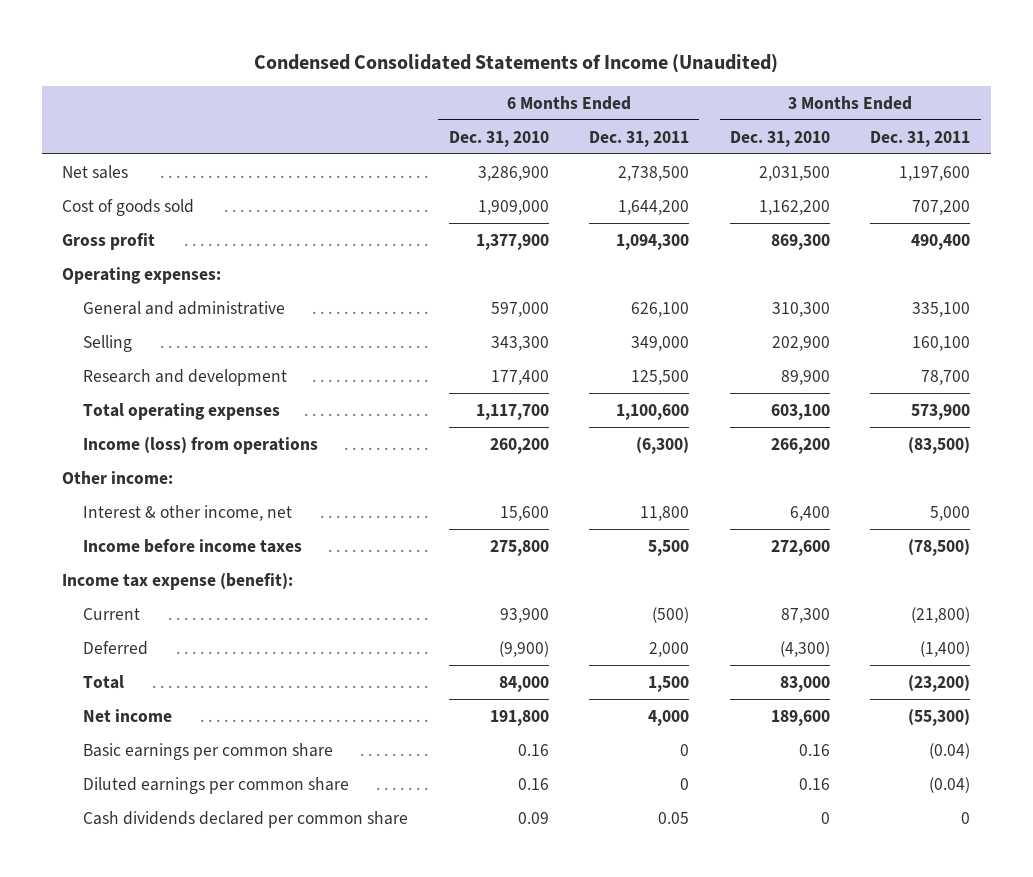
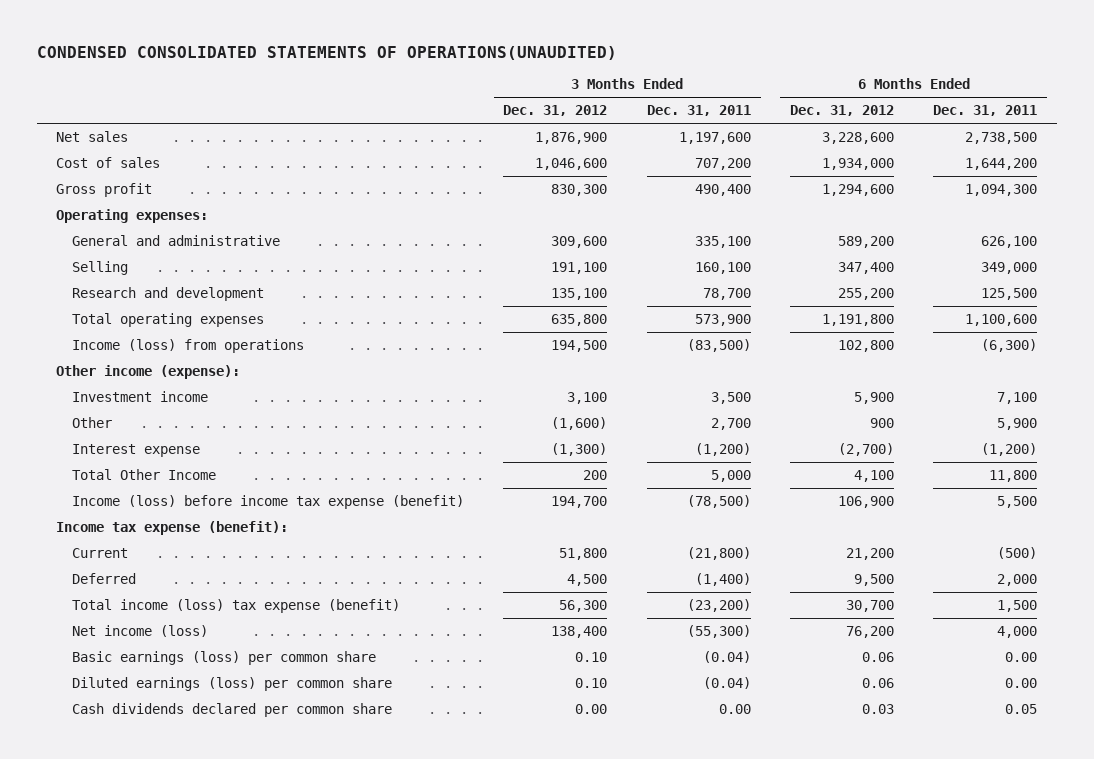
- Condensed Consolidated Statements of Income (Unaudited)
+ CONDENSED CONSOLIDATED STATEMENTS OF OPERATIONS(UNAUDITED)
- | 6 Months Ended Dec. 31, 2010 | 6 Months Ended Dec. 31, 2011 | 3 Months Ended Dec. 31, 2010 | 3 Months Ended Dec. 31, 2011
+ | 3 Months Ended Dec. 31, 2012 | 3 Months Ended Dec. 31, 2011 | 6 Months Ended Dec. 31, 2012 | 6 Months Ended Dec. 31, 2011
- Cost of goods sold | 1,909,000 | 1,644,200 | 1,162,200 | 707,200
+ Cost of sales | 1,046,600 | 707,200 | 1,934,000 | 1,644,200
- Other income:
- Interest & other income, net | 15,600 | 11,800 | 6,400 | 5,000
- Income before income taxes | 275,800 | 5,500 | 272,600 | (78,500)
+ Other income (expense):
+ Investment income | 3,100 | 3,500 | 5,900 | 7,100
+ Other | (1,600) | 2,700 | 900 | 5,900
+ Interest expense | (1,300) | (1,200) | (2,700) | (1,200)
+ Total Other Income | 200 | 5,000 | 4,100 | 11,800
+ Income (loss) before income tax expense (benefit) | 194,700 | (78,500) | 106,900 | 5,500
- Total | 84,000 | 1,500 | 83,000 | (23,200)
- Net income | 191,800 | 4,000 | 189,600 | (55,300)
- Basic earnings per common share | 0.16 | 0 | 0.16 | (0.04)
- Diluted earnings per common share | 0.16 | 0 | 0.16 | (0.04)
- Cash dividends declared per common share | 0.09 | 0.05 | 0 | 0
+ Total income (loss) tax expense (benefit) | 56,300 | (23,200) | 30,700 | 1,500
+ Net income (loss) | 138,400 | (55,300) | 76,200 | 4,000
+ Basic earnings (loss) per common share | 0.10 | (0.04) | 0.06 | 0.00
+ Diluted earnings (loss) per common share | 0.10 | (0.04) | 0.06 | 0.00
+ Cash dividends declared per common share | 0.00 | 0.00 | 0.03 | 0.05

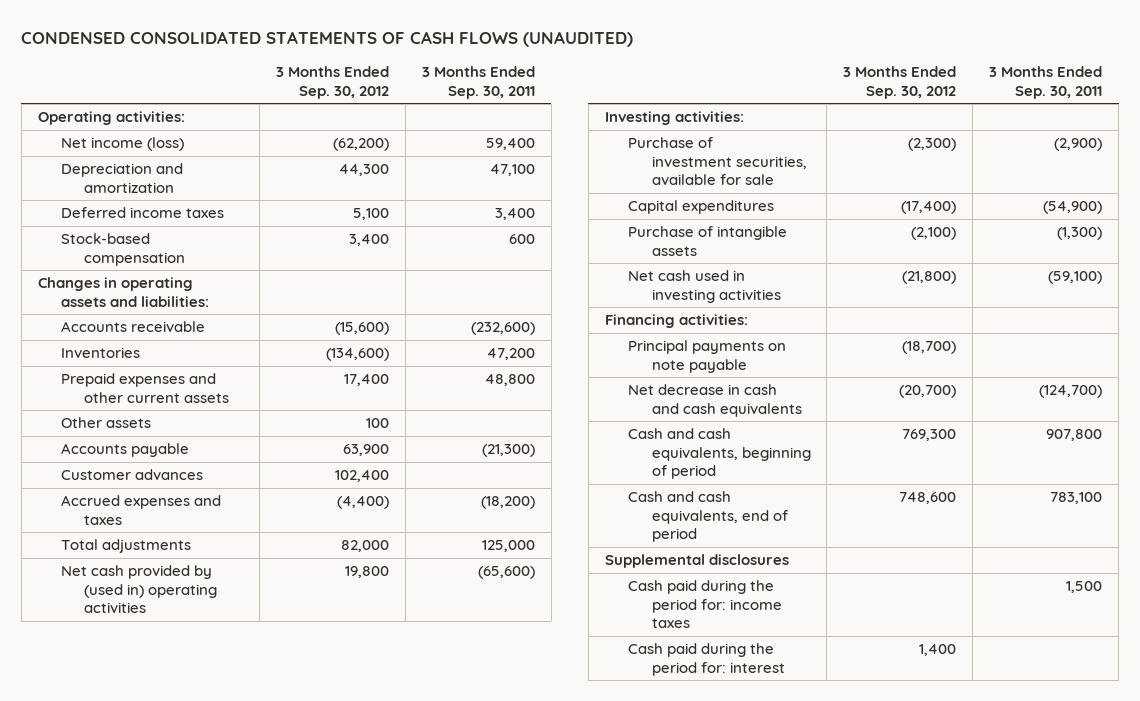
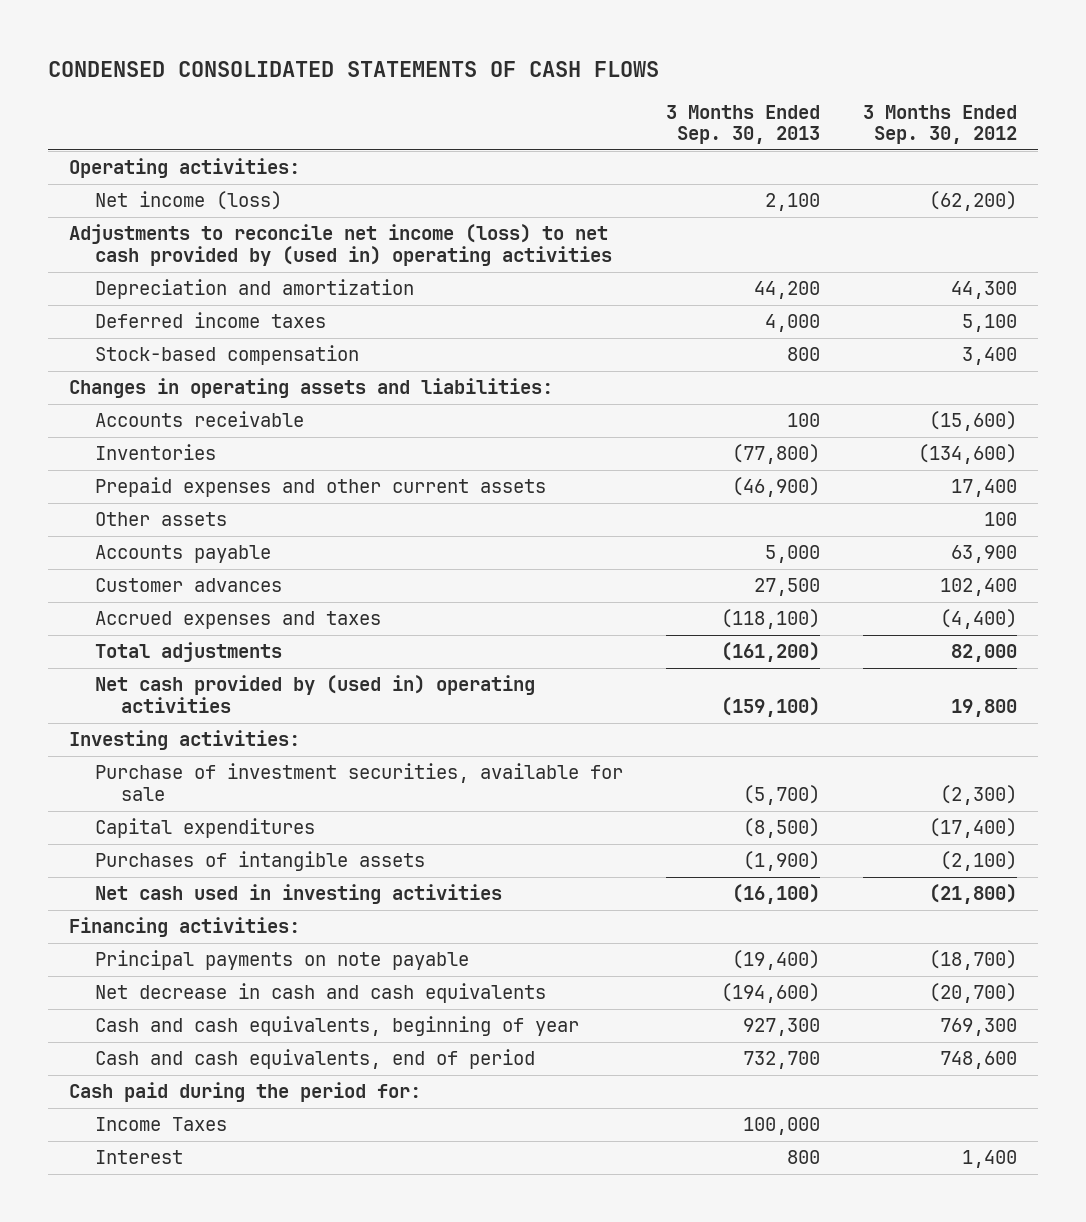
- CONDENSED CONSOLIDATED STATEMENTS OF CASH FLOWS (UNAUDITED)
+ CONDENSED CONSOLIDATED STATEMENTS OF CASH FLOWS
- | 3 Months Ended Sep. 30, 2012 | 3 Months Ended Sep. 30, 2011
+ | 3 Months Ended Sep. 30, 2013 | 3 Months Ended Sep. 30, 2012
+ Adjustments to reconcile net income (loss) to net cash provided by (used in) operating activities
- Purchase of intangible assets | (2,100) | (1,300)
+ Purchases of intangible assets | (1,900) | (2,100)
- Cash and cash equivalents, beginning of period | 769,300 | 907,800
+ Cash and cash equivalents, beginning of year | 927,300 | 769,300
- Supplemental disclosures
- Cash paid during the period for: income taxes | | 1,500
- Cash paid during the period for: interest | 1,400 |
+ Cash paid during the period for:
+ Income Taxes | 100,000 |
+ Interest | 800 | 1,400

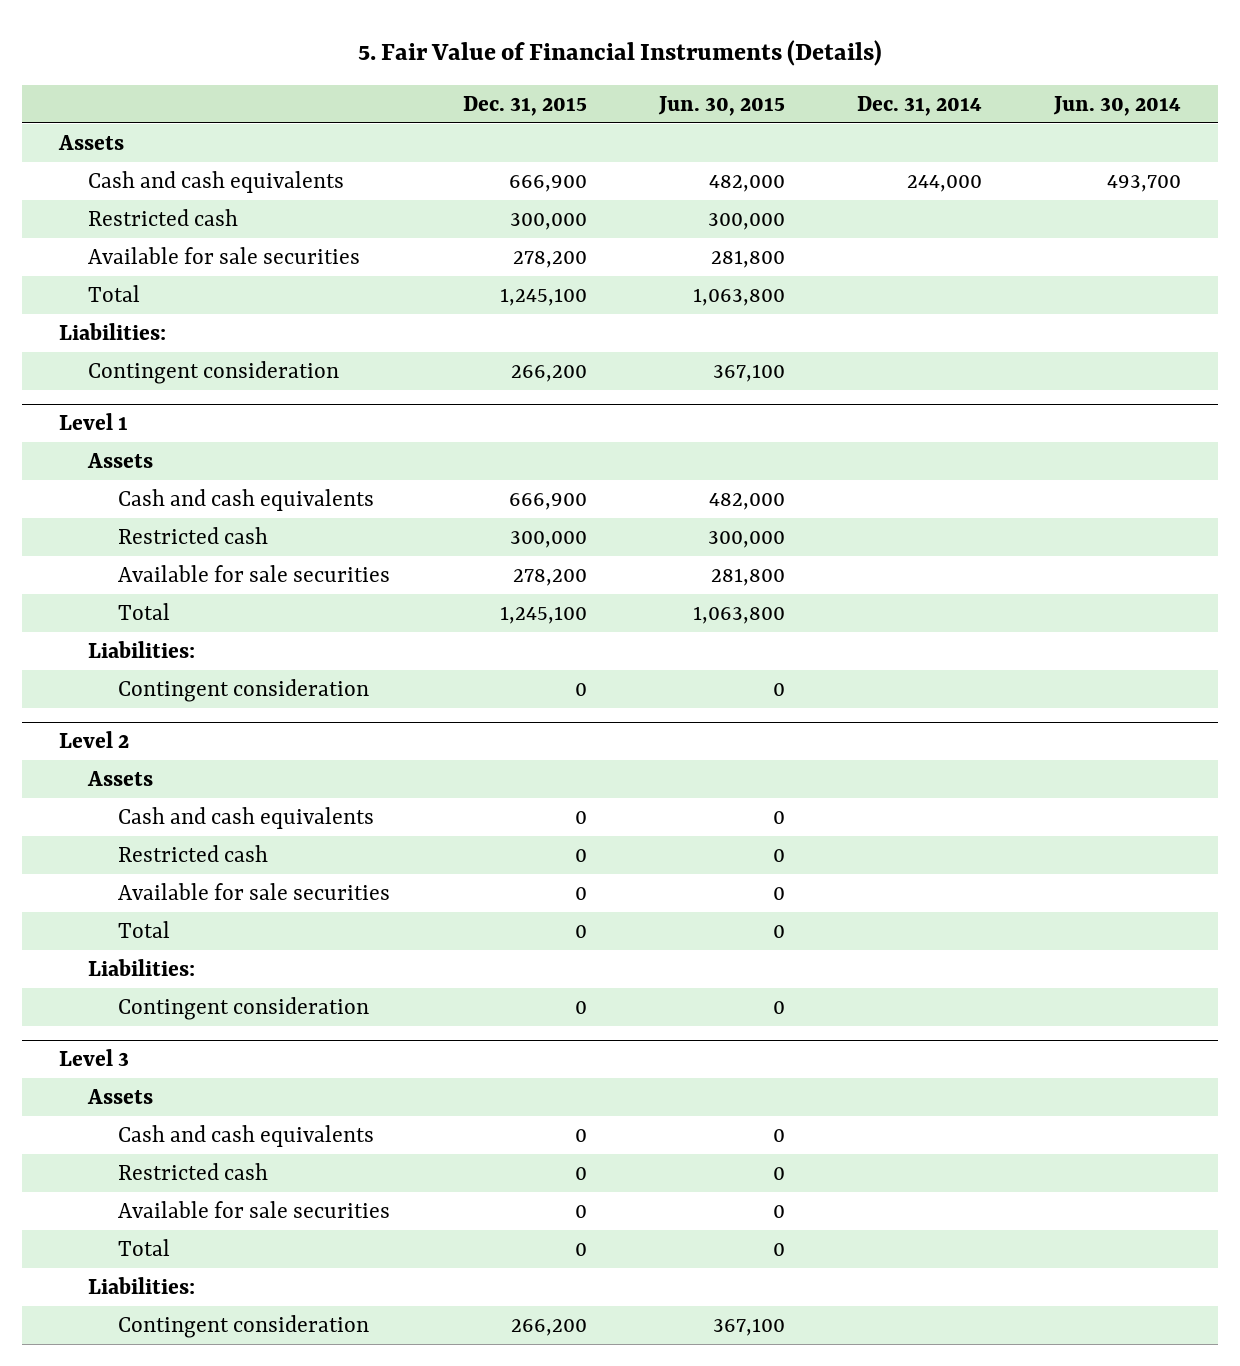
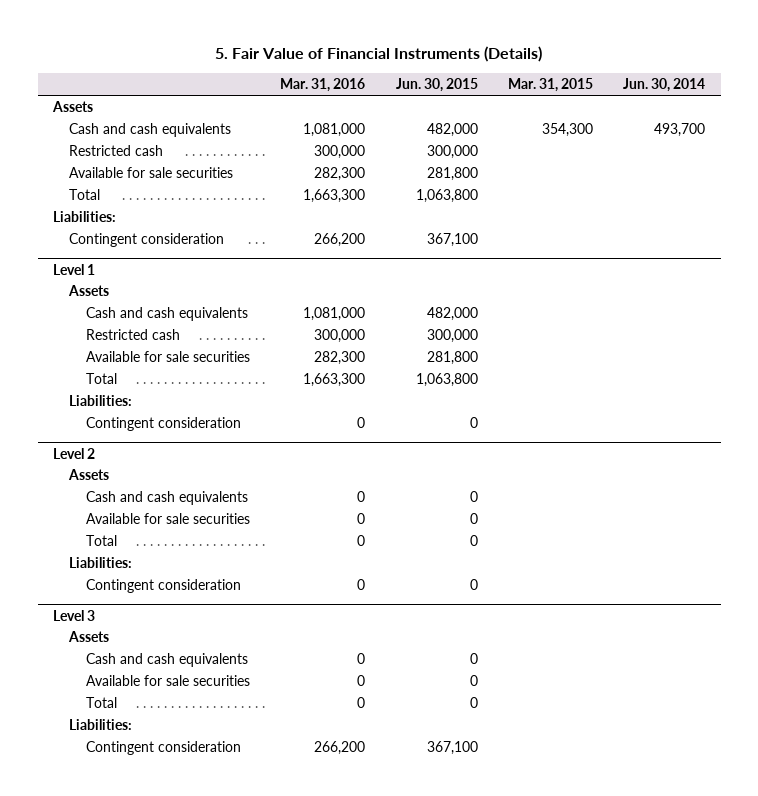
- | Dec. 31, 2015 | Jun. 30, 2015 | Dec. 31, 2014 | Jun. 30, 2014
+ | Mar. 31, 2016 | Jun. 30, 2015 | Mar. 31, 2015 | Jun. 30, 2014
@ Level 2
- Restricted cash | 0 | 0 | |
@ Level 3
- Restricted cash | 0 | 0 | |

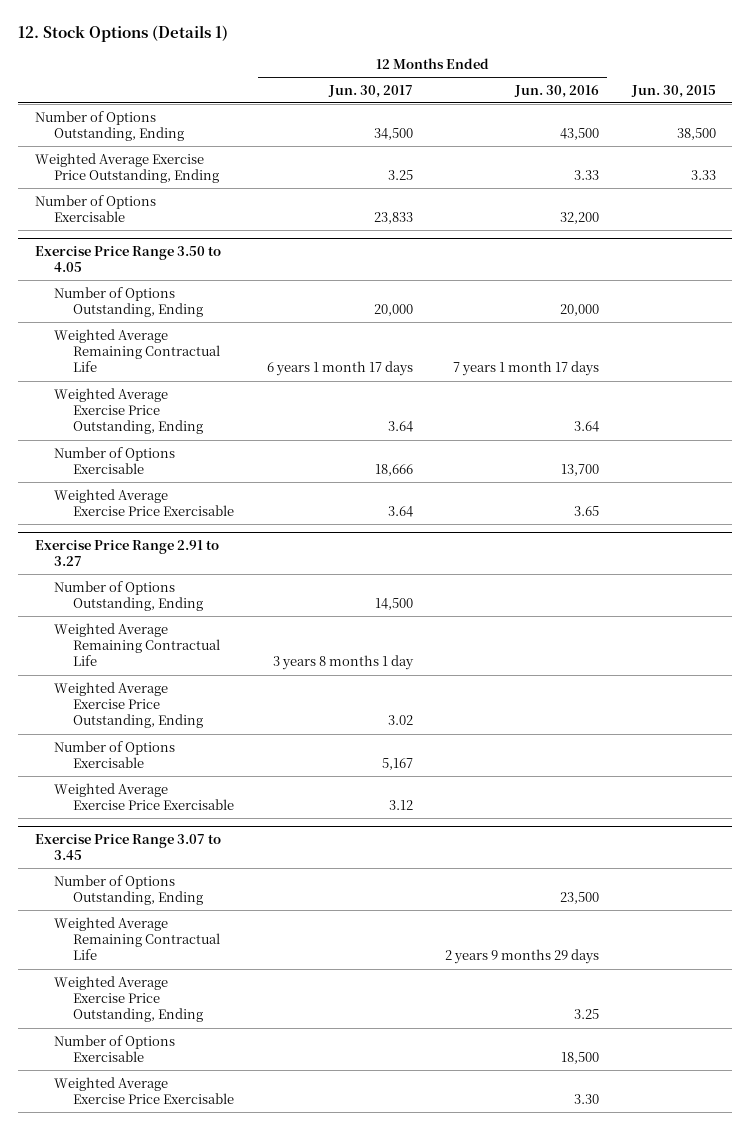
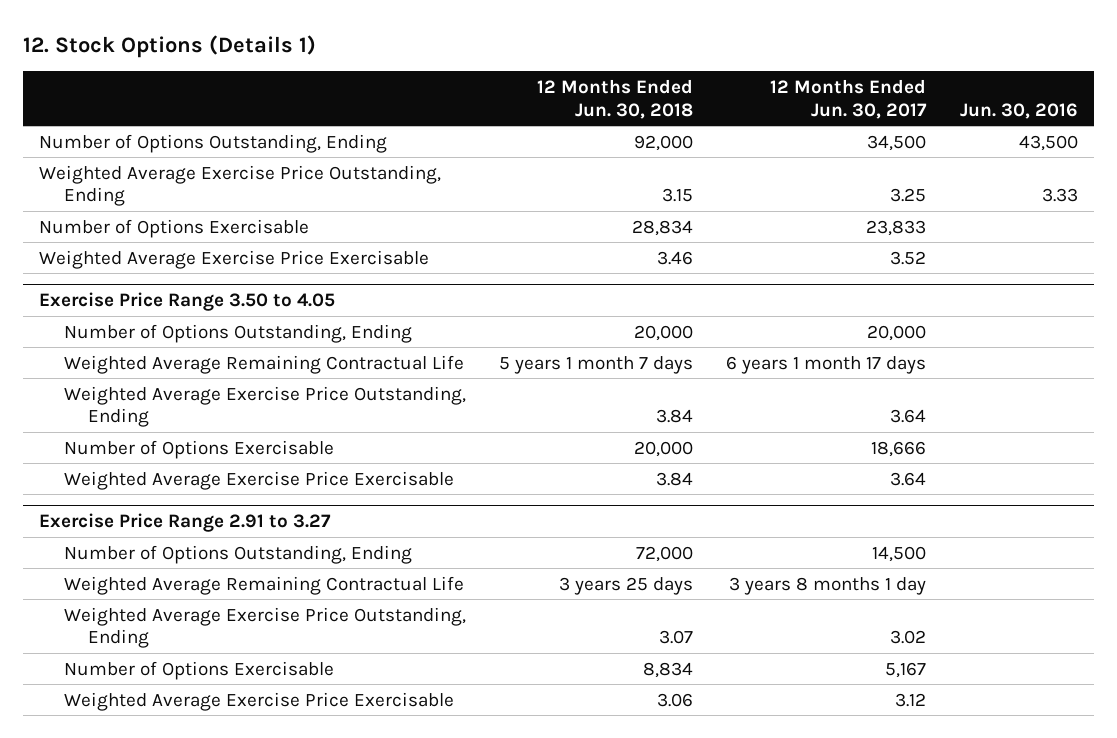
- | 12 Months Ended Jun. 30, 2017 | 12 Months Ended Jun. 30, 2016 | Jun. 30, 2015
+ | 12 Months Ended Jun. 30, 2018 | 12 Months Ended Jun. 30, 2017 | Jun. 30, 2016
+ Weighted Average Exercise Price Exercisable | 3.46 | 3.52 |
- Exercise Price Range 3.07 to 3.45
- Number of Options Outstanding, Ending | | 23,500 |
- Weighted Average Remaining Contractual Life | | 2 years 9 months 29 days |
- Weighted Average Exercise Price Outstanding, Ending | | 3.25 |
- Number of Options Exercisable | | 18,500 |
- Weighted Average Exercise Price Exercisable | | 3.30 |

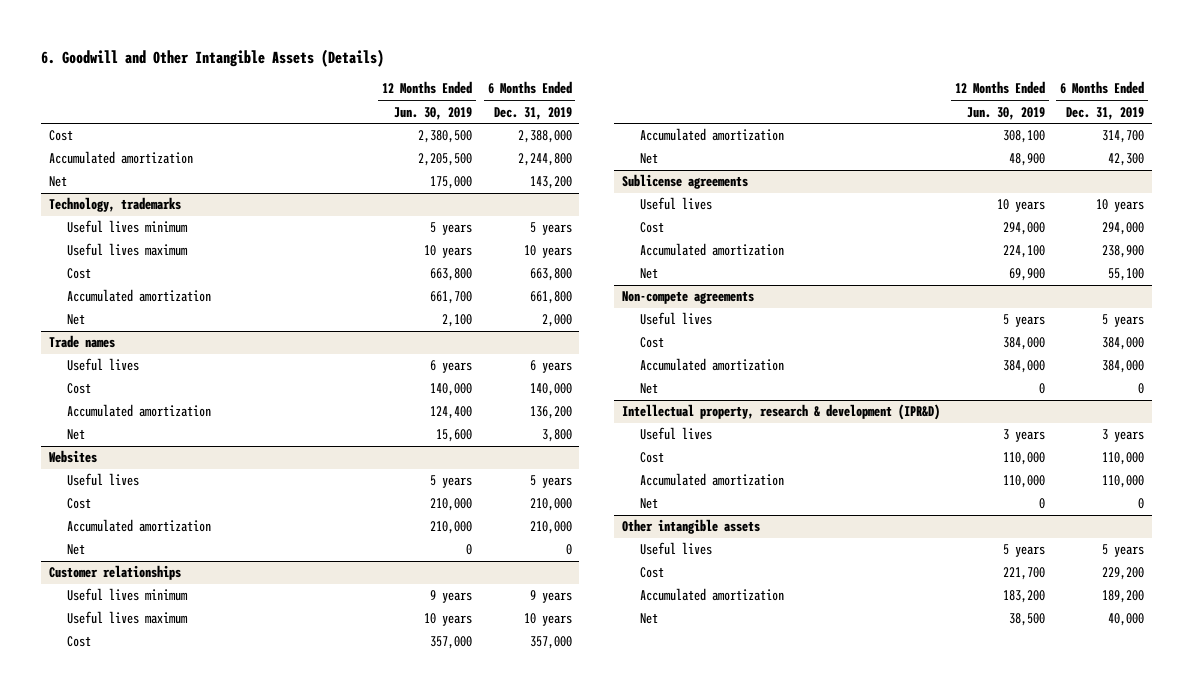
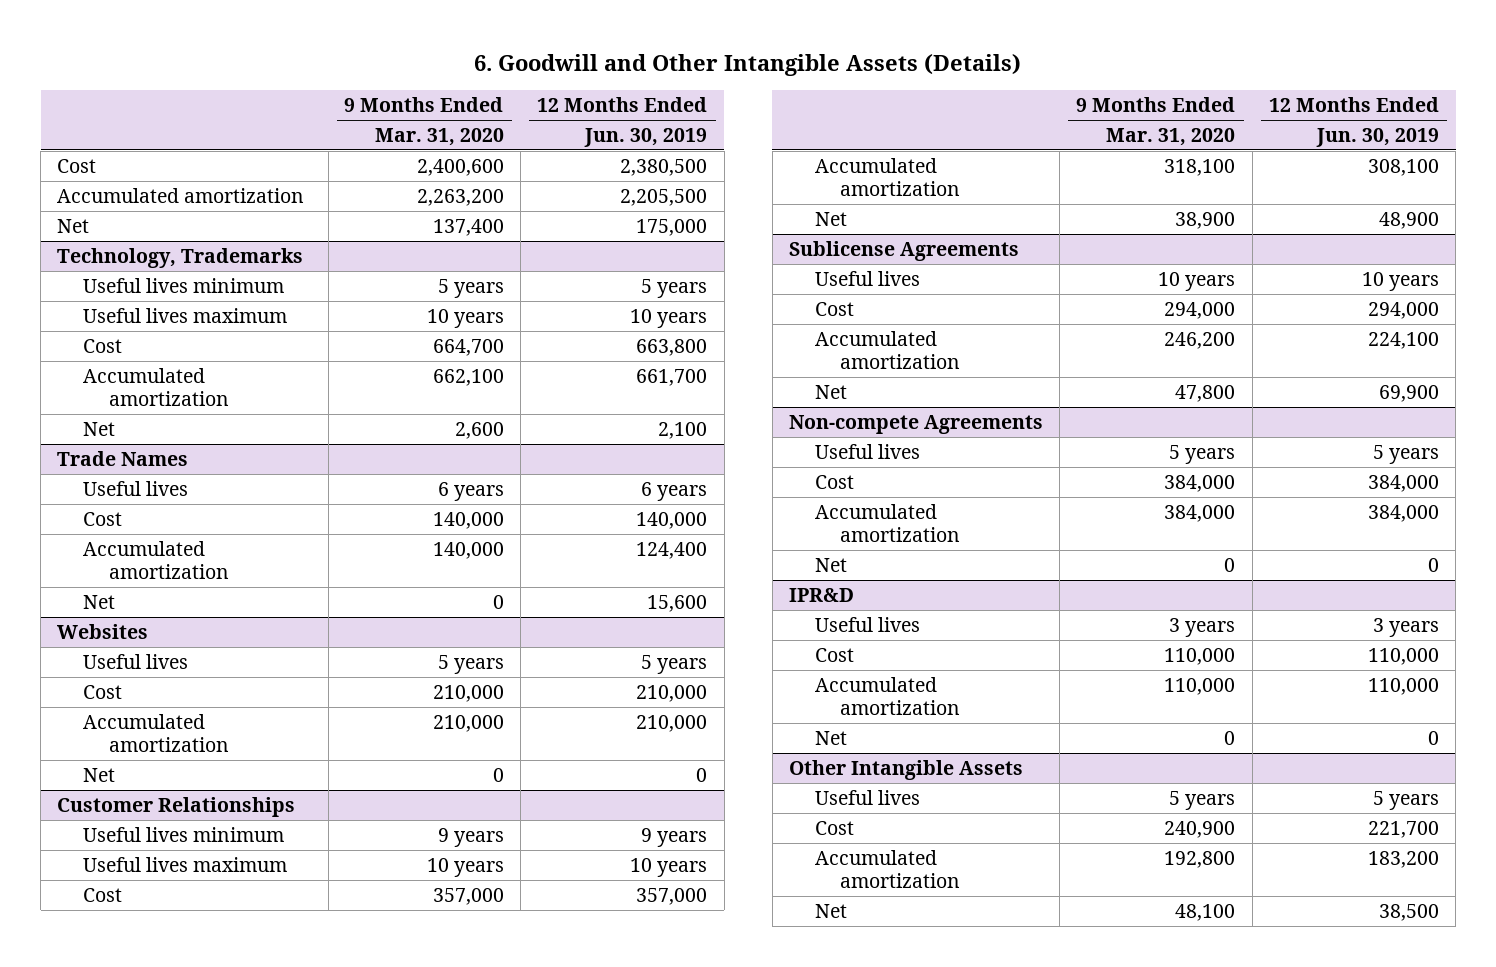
- | 12 Months Ended Jun. 30, 2019 | 6 Months Ended Dec. 31, 2019
+ | 9 Months Ended Mar. 31, 2020 | 12 Months Ended Jun. 30, 2019
- Technology, trademarks
+ Technology, Trademarks
- Trade names
+ Trade Names
- Customer relationships
+ Customer Relationships
- Sublicense agreements
+ Sublicense Agreements
- Non-compete agreements
+ Non-compete Agreements
- Intellectual property, research & development (IPR&D)
+ IPR&D
- Other intangible assets
+ Other Intangible Assets

